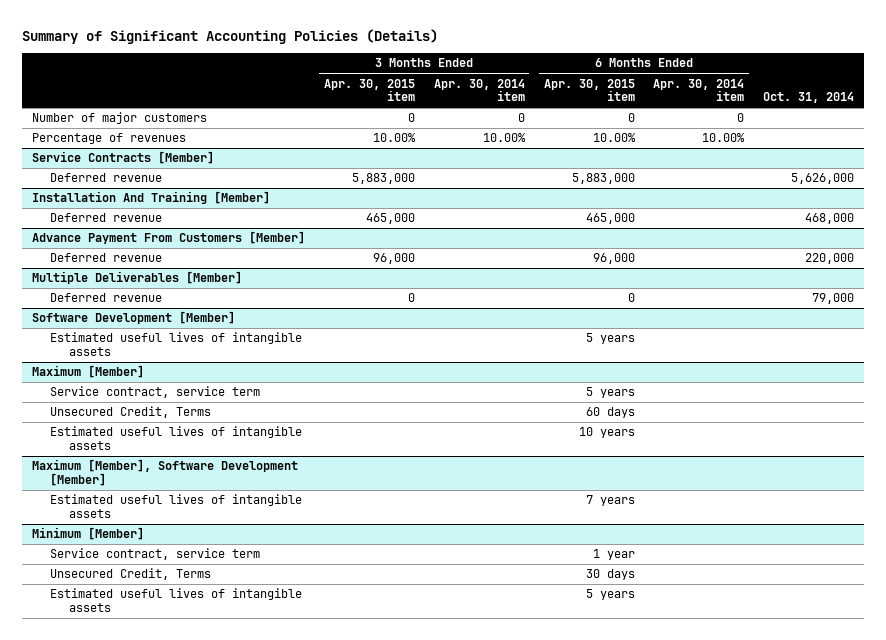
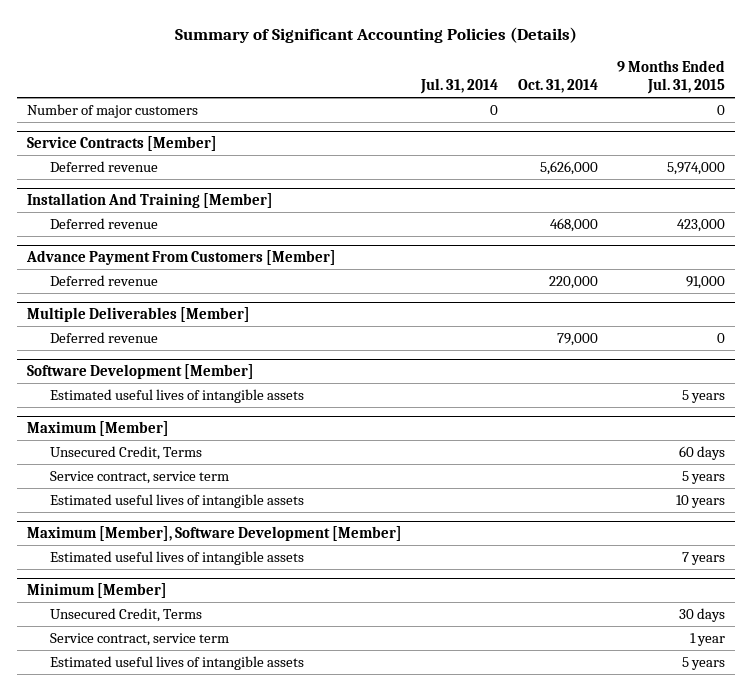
- | 3 Months Ended Apr. 30, 2015 item | 3 Months Ended Apr. 30, 2014 item | 6 Months Ended Apr. 30, 2015 item | 6 Months Ended Apr. 30, 2014 item | Oct. 31, 2014
+ | Jul. 31, 2014 | Oct. 31, 2014 | 9 Months Ended Jul. 31, 2015
- Percentage of revenues | 10.00% | 10.00% | 10.00% | 10.00% |
@ Maximum [Member]
moved down: Service contract, service term | | | 5 years
@ Minimum [Member]
moved down: Service contract, service term | | | 1 year

